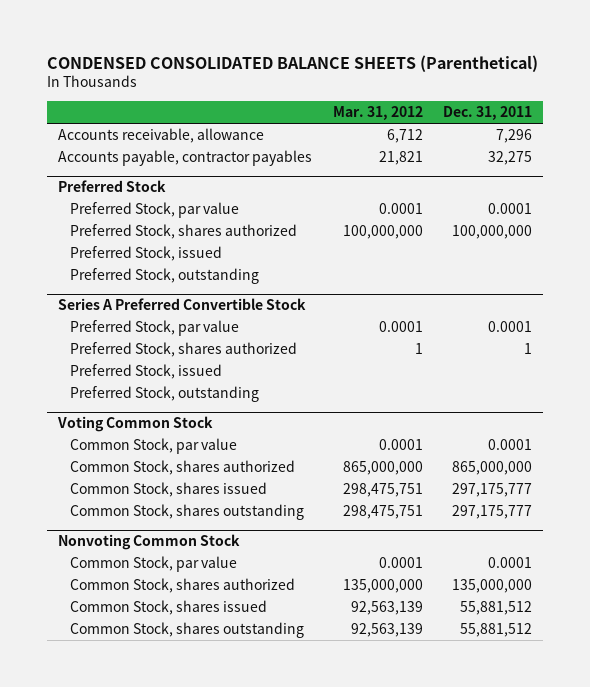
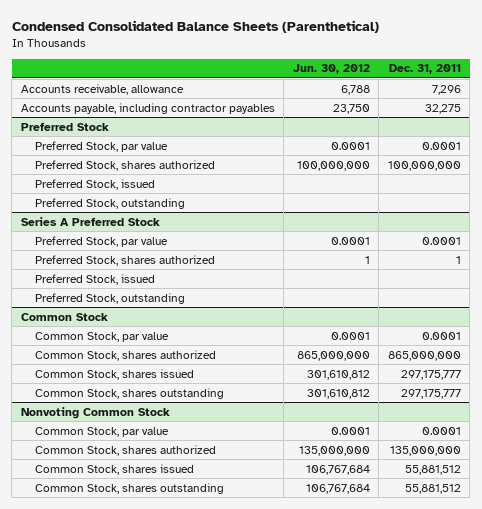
- CONDENSED CONSOLIDATED BALANCE SHEETS (Parenthetical)
+ Condensed Consolidated Balance Sheets (Parenthetical)
- | Mar. 31, 2012 | Dec. 31, 2011
+ | Jun. 30, 2012 | Dec. 31, 2011
- Accounts payable, contractor payables | 21,821 | 32,275
+ Accounts payable, including contractor payables | 23,750 | 32,275
- Series A Preferred Convertible Stock
+ Series A Preferred Stock
- Voting Common Stock
+ Common Stock

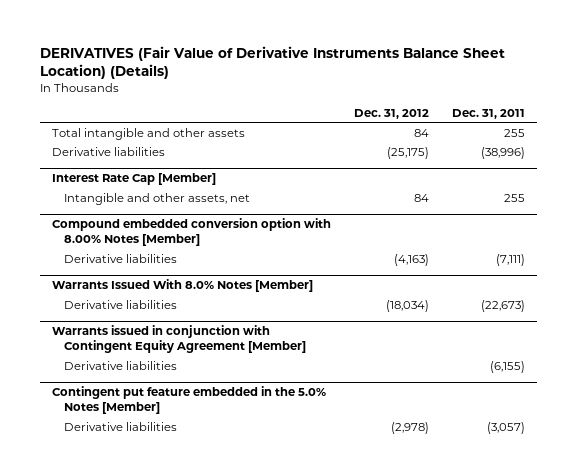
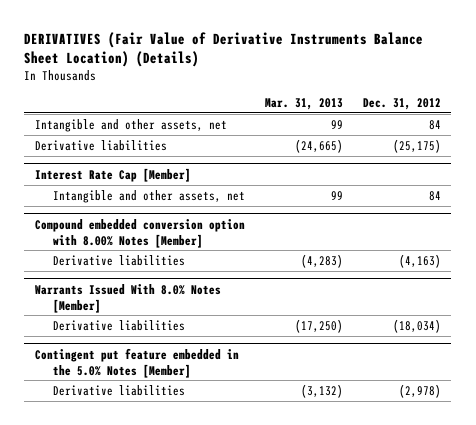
- | Dec. 31, 2012 | Dec. 31, 2011
+ | Mar. 31, 2013 | Dec. 31, 2012
- Total intangible and other assets | 84 | 255
+ Intangible and other assets, net | 99 | 84
- Warrants issued in conjunction with Contingent Equity Agreement [Member]
- Derivative liabilities | | (6,155)

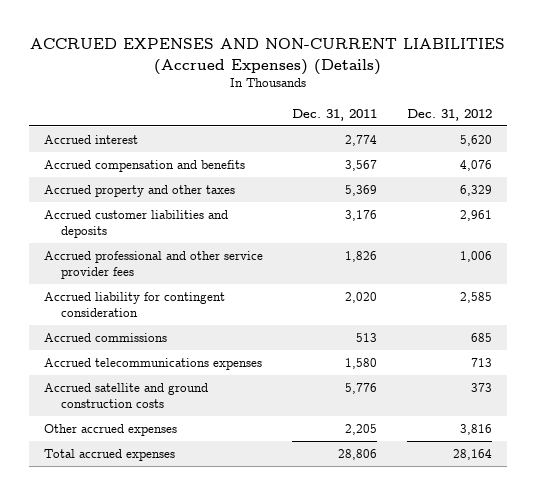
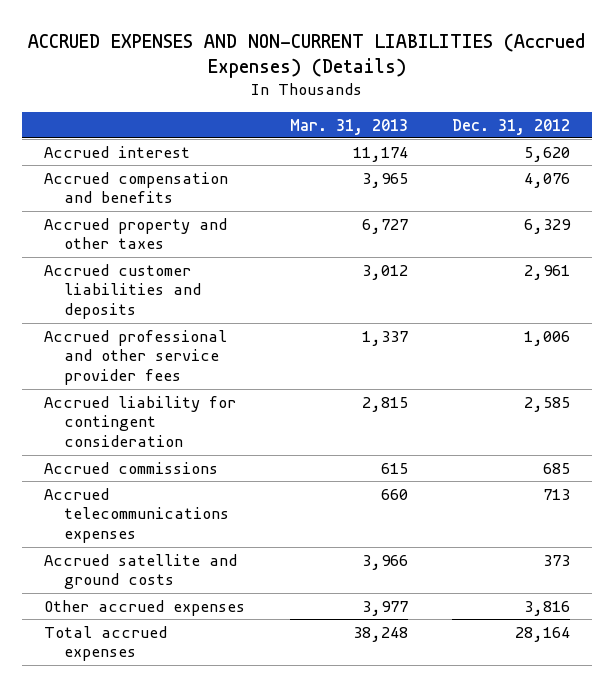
- | Dec. 31, 2011 | Dec. 31, 2012
+ | Mar. 31, 2013 | Dec. 31, 2012
- Accrued satellite and ground construction costs | 5,776 | 373
+ Accrued satellite and ground costs | 3,966 | 373

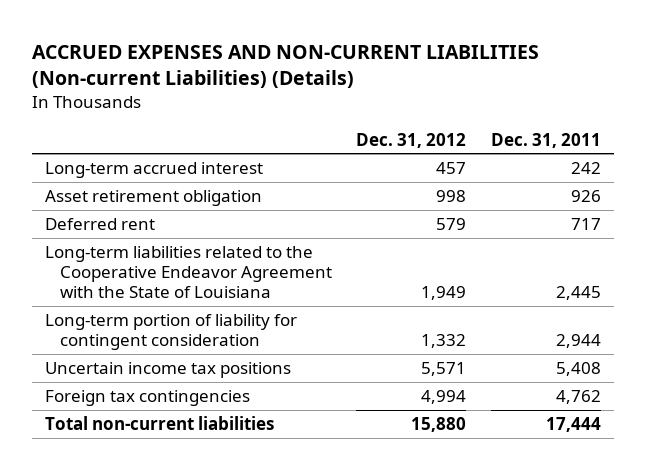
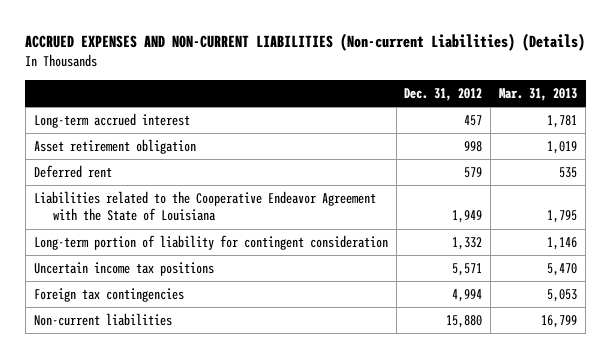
- | Dec. 31, 2012 | Dec. 31, 2011
+ | Dec. 31, 2012 | Mar. 31, 2013
- Long-term liabilities related to the Cooperative Endeavor Agreement with the State of Louisiana | 1,949 | 2,445
+ Liabilities related to the Cooperative Endeavor Agreement with the State of Louisiana | 1,949 | 1,795
- Total non-current liabilities | 15,880 | 17,444
+ Non-current liabilities | 15,880 | 16,799

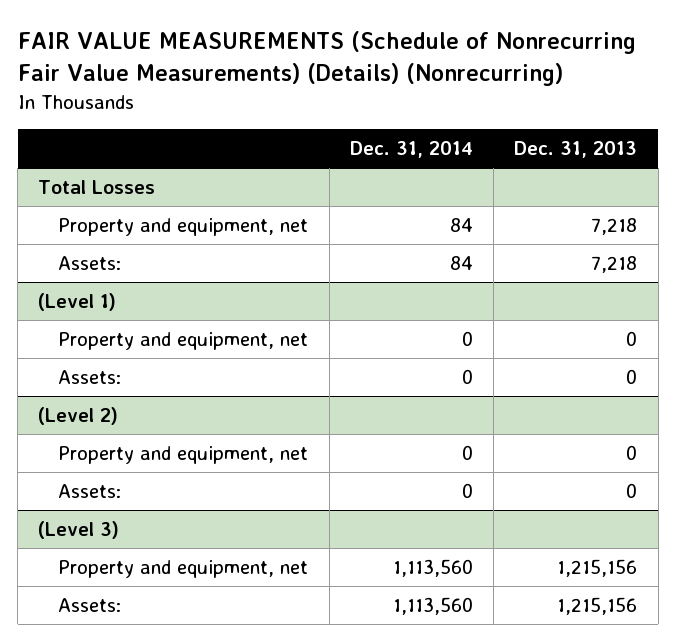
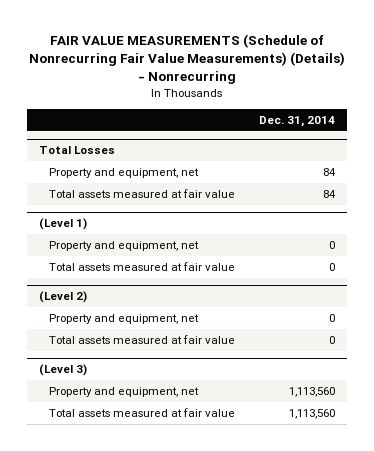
- FAIR VALUE MEASUREMENTS (Schedule of Nonrecurring Fair Value Measurements) (Details) (Nonrecurring)
+ FAIR VALUE MEASUREMENTS (Schedule of Nonrecurring Fair Value Measurements) (Details) - Nonrecurring
- | Dec. 31, 2014 | Dec. 31, 2013
+ | Dec. 31, 2014
@ Total Losses
- Assets: | 84 | 7,218
+ Total assets measured at fair value | 84
@ (Level 1)
- Assets: | 0 | 0
+ Total assets measured at fair value | 0
@ (Level 2)
- Assets: | 0 | 0
+ Total assets measured at fair value | 0
@ (Level 3)
- Assets: | 1,113,560 | 1,215,156
+ Total assets measured at fair value | 1,113,560

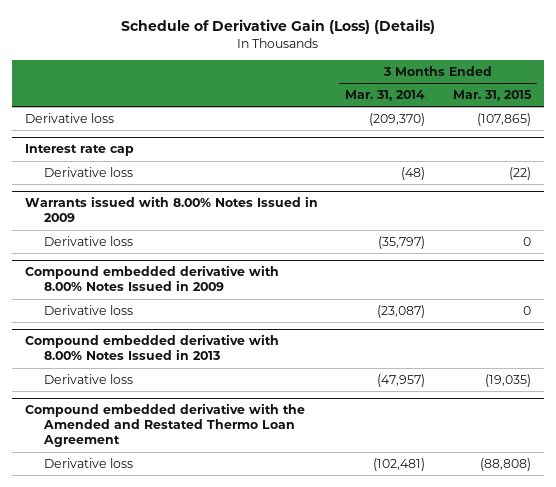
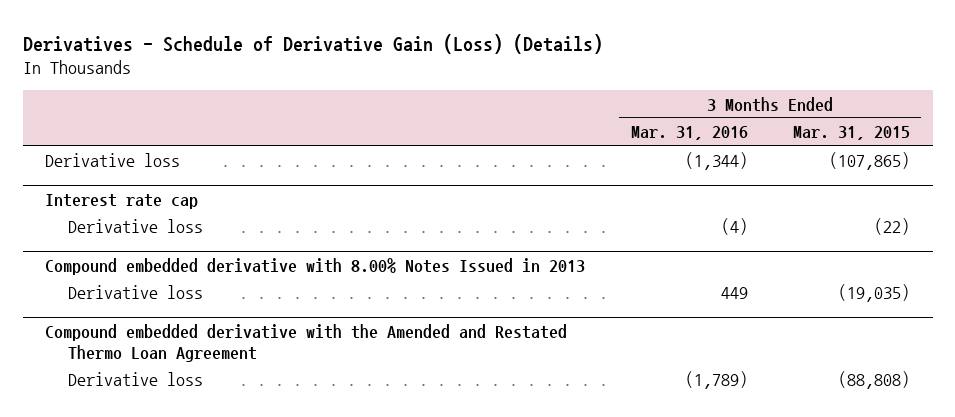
- Schedule of Derivative Gain (Loss) (Details)
+ Derivatives - Schedule of Derivative Gain (Loss) (Details)
- | 3 Months Ended Mar. 31, 2014 | 3 Months Ended Mar. 31, 2015
+ | 3 Months Ended Mar. 31, 2016 | 3 Months Ended Mar. 31, 2015
- Warrants issued with 8.00% Notes Issued in 2009
- Derivative loss | (35,797) | 0
- Compound embedded derivative with 8.00% Notes Issued in 2009
- Derivative loss | (23,087) | 0

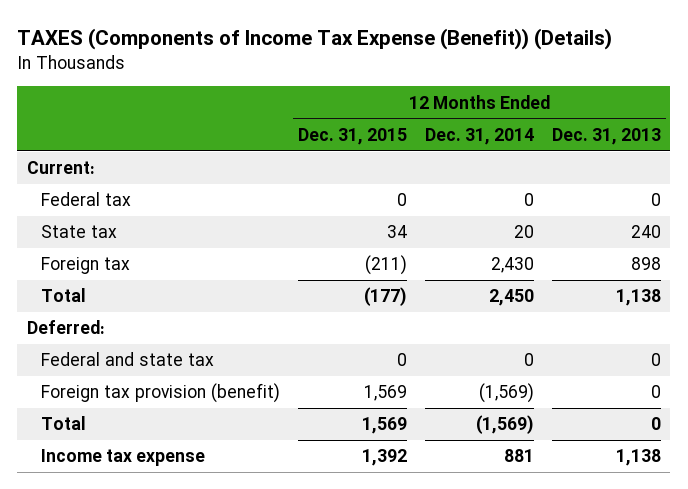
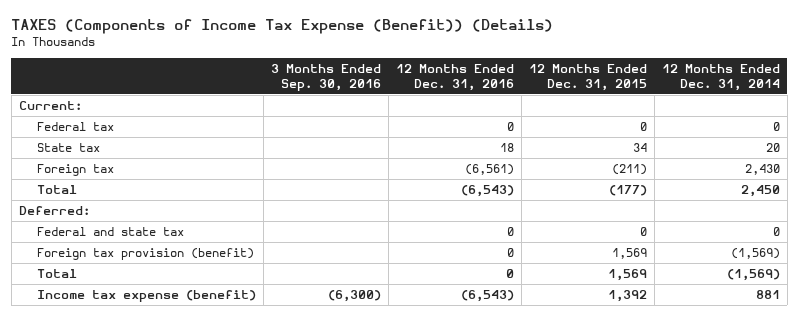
- | 12 Months Ended Dec. 31, 2015 | 12 Months Ended Dec. 31, 2014 | 12 Months Ended Dec. 31, 2013
+ | 3 Months Ended Sep. 30, 2016 | 12 Months Ended Dec. 31, 2016 | 12 Months Ended Dec. 31, 2015 | 12 Months Ended Dec. 31, 2014
- Income tax expense | 1,392 | 881 | 1,138
+ Income tax expense (benefit) | (6,300) | (6,543) | 1,392 | 881

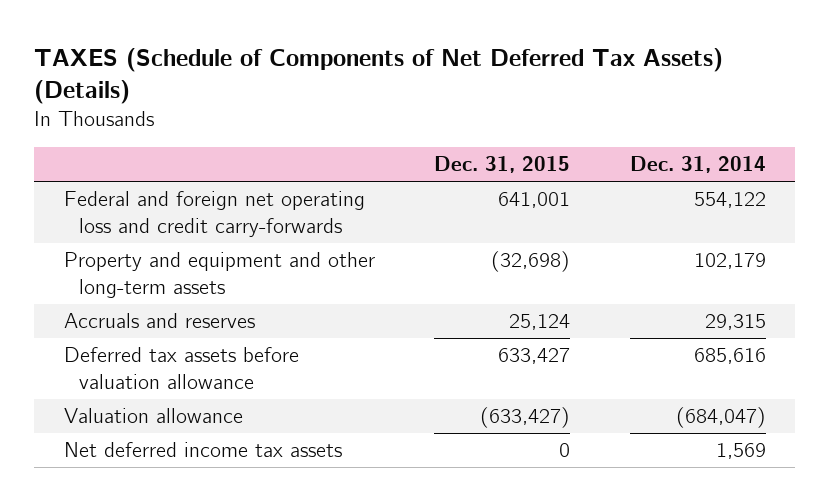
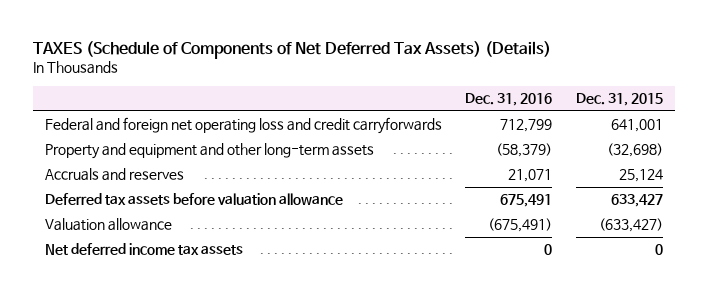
- | Dec. 31, 2015 | Dec. 31, 2014
+ | Dec. 31, 2016 | Dec. 31, 2015
- Federal and foreign net operating loss and credit carry-forwards | 641,001 | 554,122
+ Federal and foreign net operating loss and credit carryforwards | 712,799 | 641,001

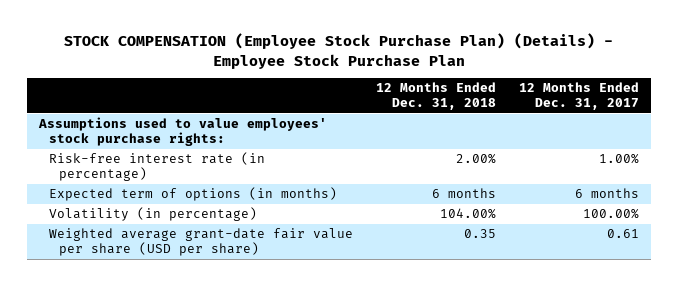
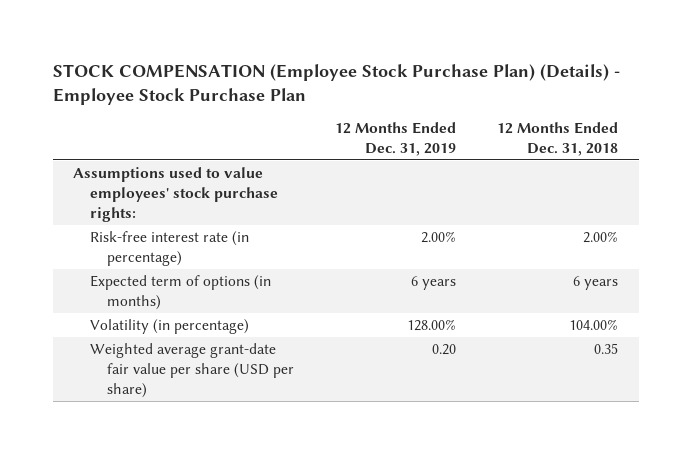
- | 12 Months Ended Dec. 31, 2018 | 12 Months Ended Dec. 31, 2017
+ | 12 Months Ended Dec. 31, 2019 | 12 Months Ended Dec. 31, 2018
- Expected term of options (in months) | 6 months | 6 months
+ Expected term of options (in months) | 6 years | 6 years

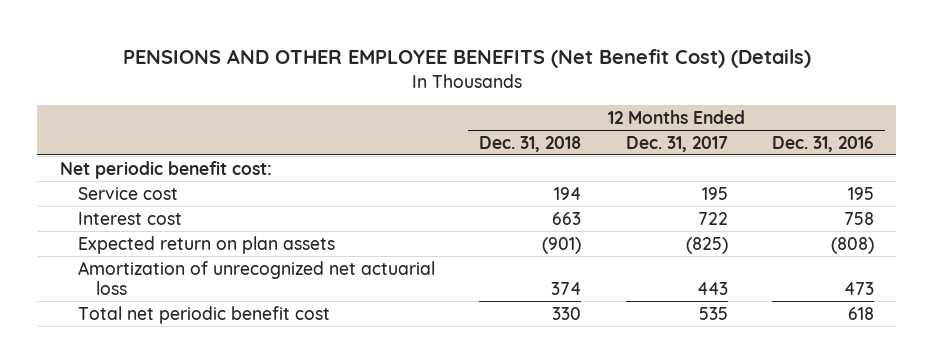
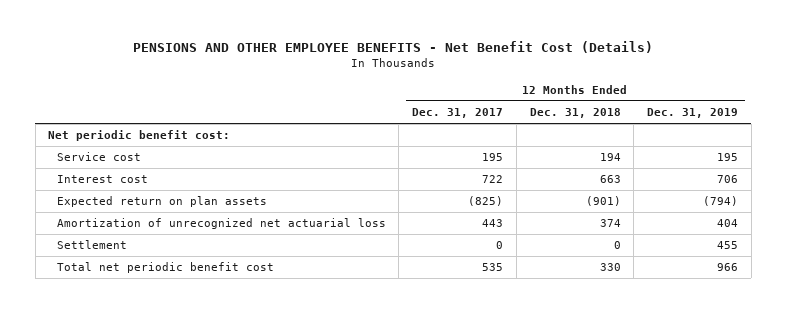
- PENSIONS AND OTHER EMPLOYEE BENEFITS (Net Benefit Cost) (Details)
+ PENSIONS AND OTHER EMPLOYEE BENEFITS - Net Benefit Cost (Details)
- | 12 Months Ended Dec. 31, 2018 | 12 Months Ended Dec. 31, 2017 | 12 Months Ended Dec. 31, 2016
+ | 12 Months Ended Dec. 31, 2017 | 12 Months Ended Dec. 31, 2018 | 12 Months Ended Dec. 31, 2019
+ Settlement | 0 | 0 | 455

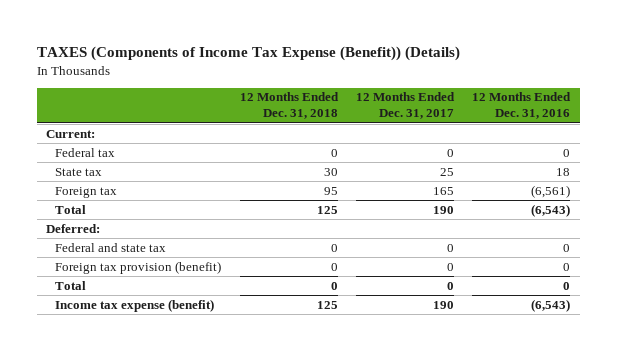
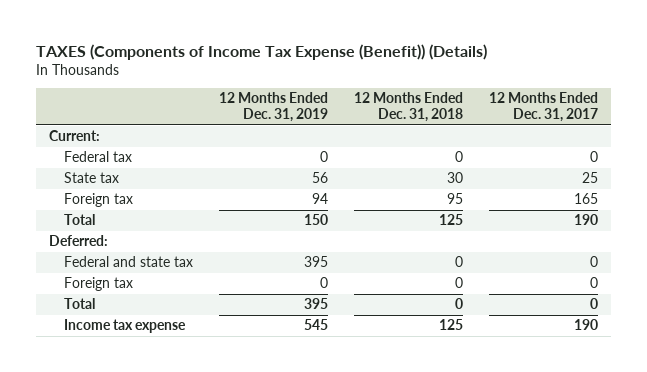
- | 12 Months Ended Dec. 31, 2018 | 12 Months Ended Dec. 31, 2017 | 12 Months Ended Dec. 31, 2016
+ | 12 Months Ended Dec. 31, 2019 | 12 Months Ended Dec. 31, 2018 | 12 Months Ended Dec. 31, 2017
- Foreign tax provision (benefit) | 0 | 0 | 0
+ Foreign tax | 0 | 0 | 0
- Income tax expense (benefit) | 125 | 190 | (6,543)
+ Income tax expense | 545 | 125 | 190

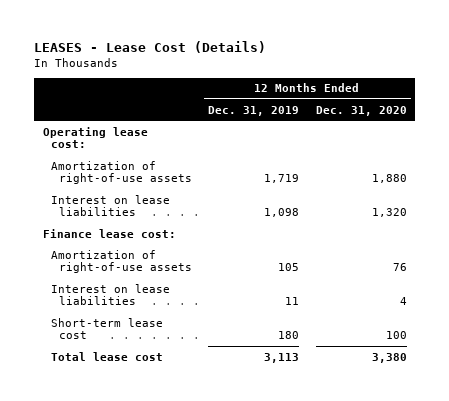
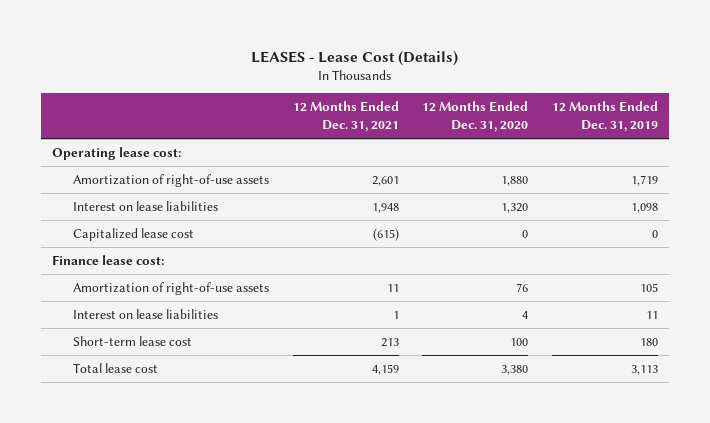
- | 12 Months Ended Dec. 31, 2019 | 12 Months Ended Dec. 31, 2020
+ | 12 Months Ended Dec. 31, 2021 | 12 Months Ended Dec. 31, 2020 | 12 Months Ended Dec. 31, 2019
+ Capitalized lease cost | (615) | 0 | 0

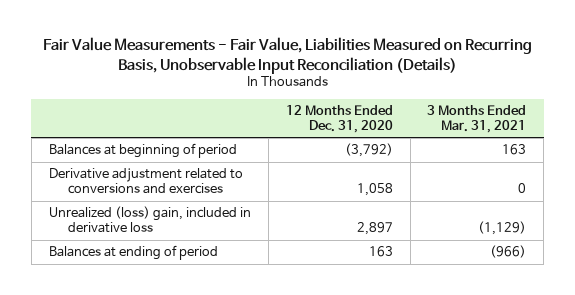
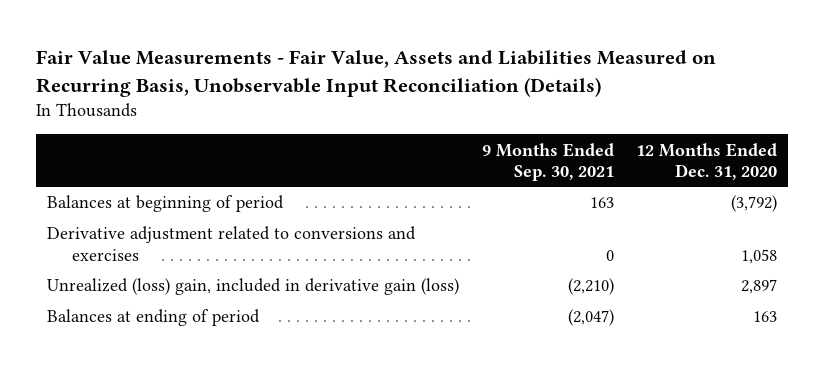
- Fair Value Measurements - Fair Value, Liabilities Measured on Recurring Basis, Unobservable Input Reconciliation (Details)
+ Fair Value Measurements - Fair Value, Assets and Liabilities Measured on Recurring Basis, Unobservable Input Reconciliation (Details)
- | 12 Months Ended Dec. 31, 2020 | 3 Months Ended Mar. 31, 2021
+ | 9 Months Ended Sep. 30, 2021 | 12 Months Ended Dec. 31, 2020
- Unrealized (loss) gain, included in derivative loss | 2,897 | (1,129)
+ Unrealized (loss) gain, included in derivative gain (loss) | (2,210) | 2,897

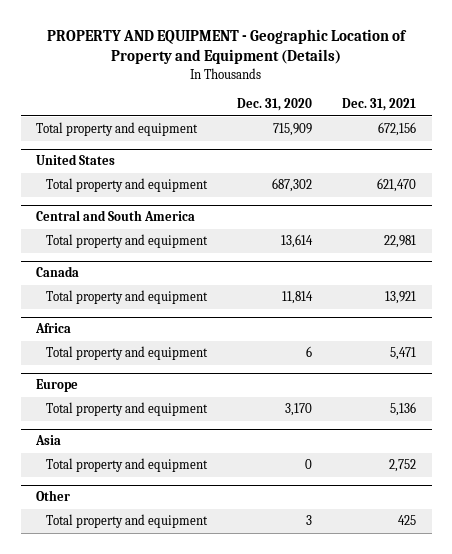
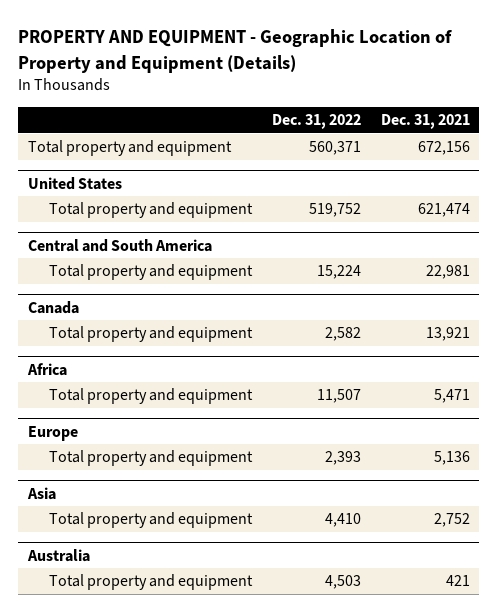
- | Dec. 31, 2020 | Dec. 31, 2021
+ | Dec. 31, 2022 | Dec. 31, 2021
@ United States
- Total property and equipment | 687,302 | 621,470
+ Total property and equipment | 519,752 | 621,474
- Other
- Total property and equipment | 3 | 425
+ Australia
+ Total property and equipment | 4,503 | 421

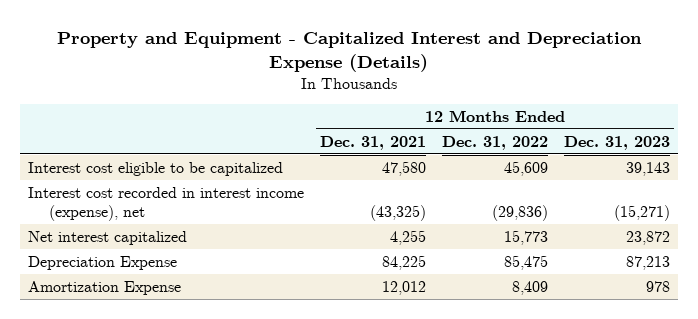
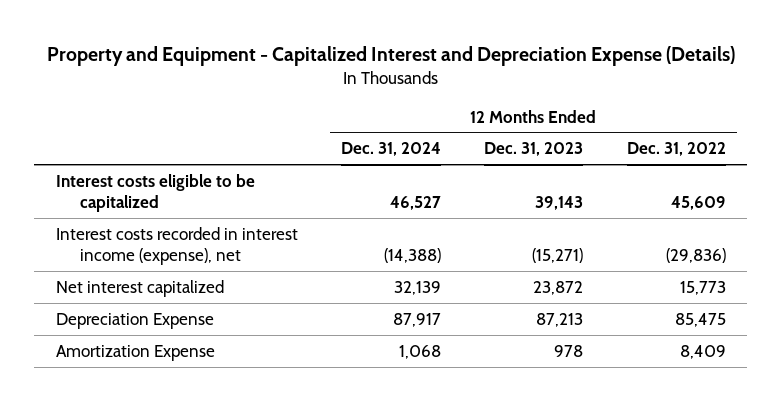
- | 12 Months Ended Dec. 31, 2021 | 12 Months Ended Dec. 31, 2022 | 12 Months Ended Dec. 31, 2023
+ | 12 Months Ended Dec. 31, 2024 | 12 Months Ended Dec. 31, 2023 | 12 Months Ended Dec. 31, 2022
- Interest cost eligible to be capitalized | 47,580 | 45,609 | 39,143
- Interest cost recorded in interest income (expense), net | (43,325) | (29,836) | (15,271)
+ Interest costs eligible to be capitalized | 46,527 | 39,143 | 45,609
+ Interest costs recorded in interest income (expense), net | (14,388) | (15,271) | (29,836)

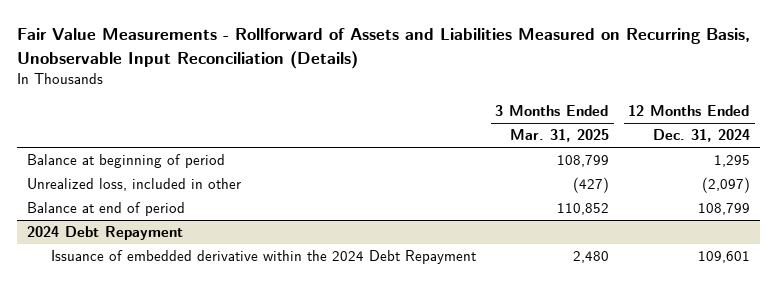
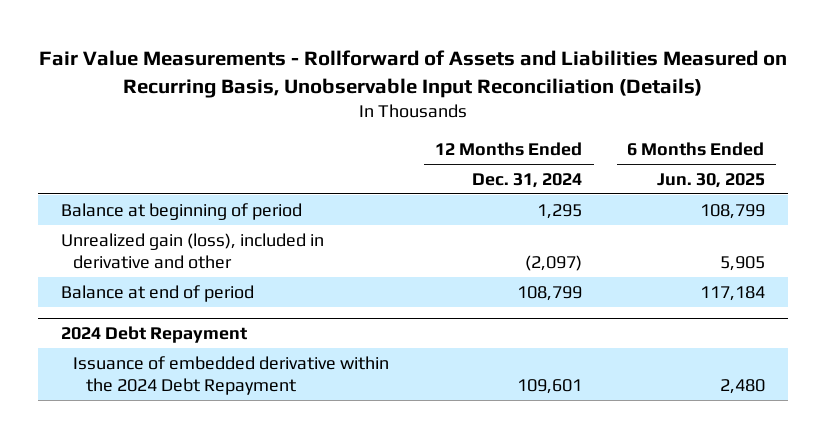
- | 3 Months Ended Mar. 31, 2025 | 12 Months Ended Dec. 31, 2024
+ | 12 Months Ended Dec. 31, 2024 | 6 Months Ended Jun. 30, 2025
- Unrealized loss, included in other | (427) | (2,097)
+ Unrealized gain (loss), included in derivative and other | (2,097) | 5,905

